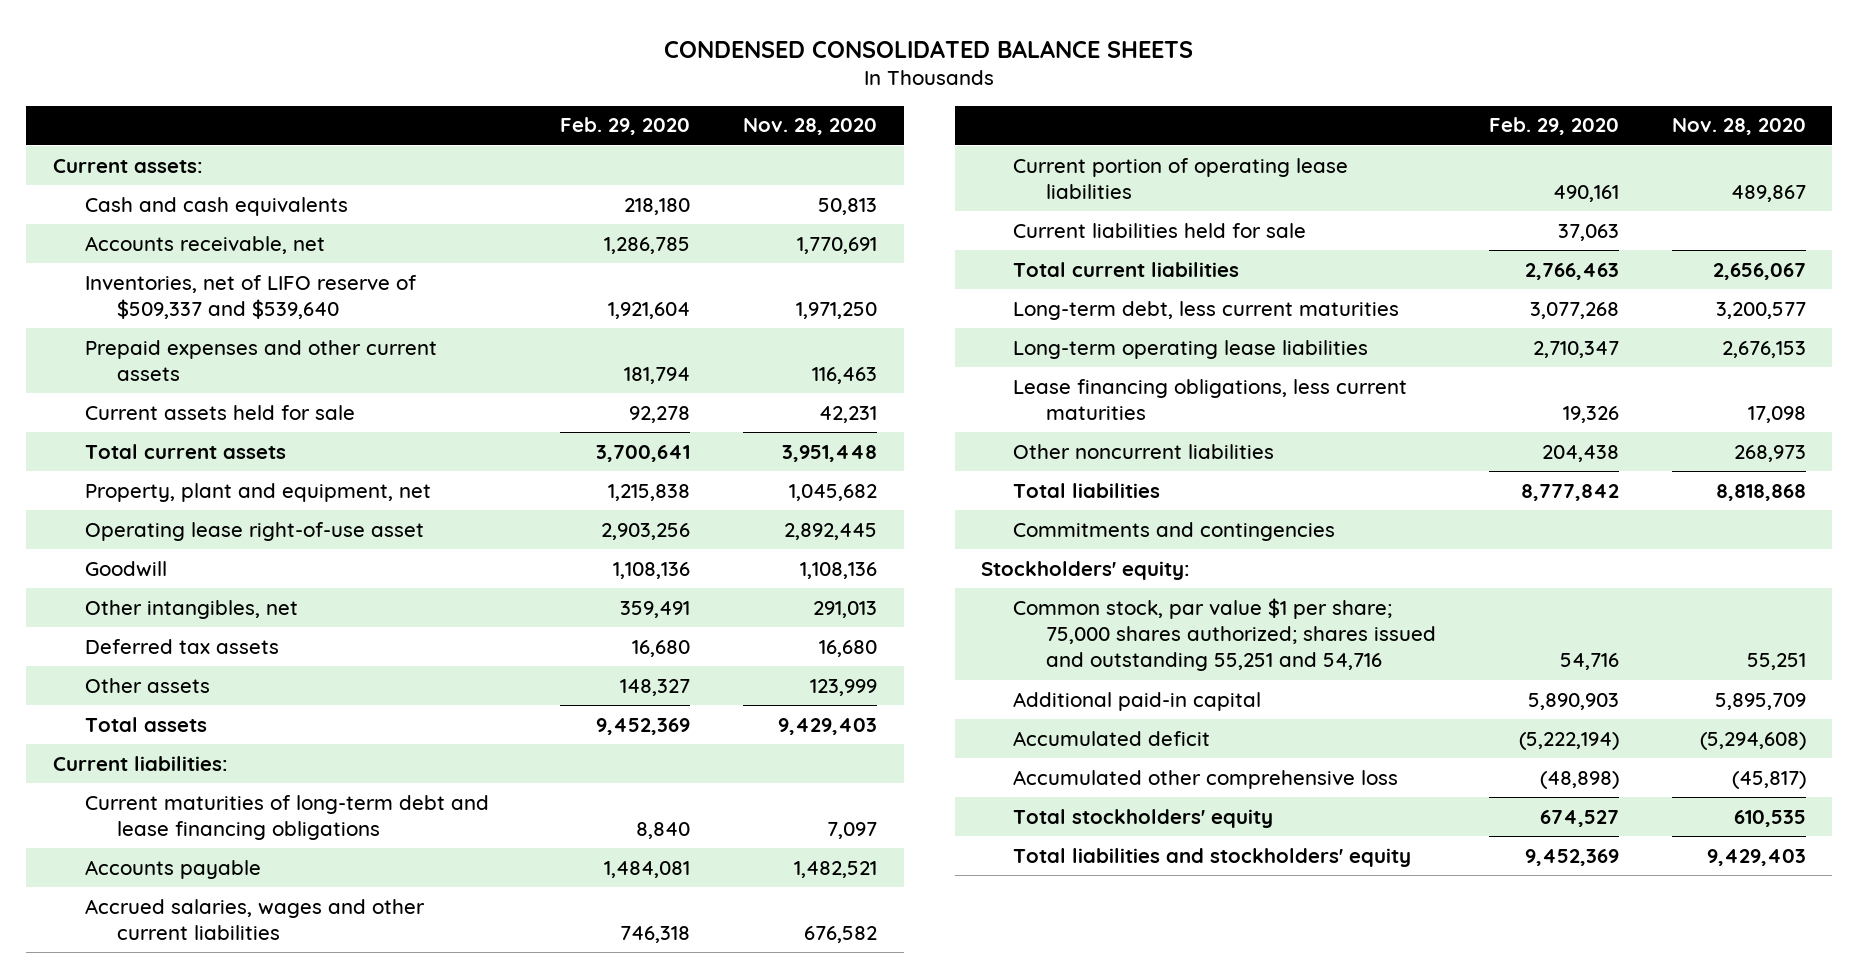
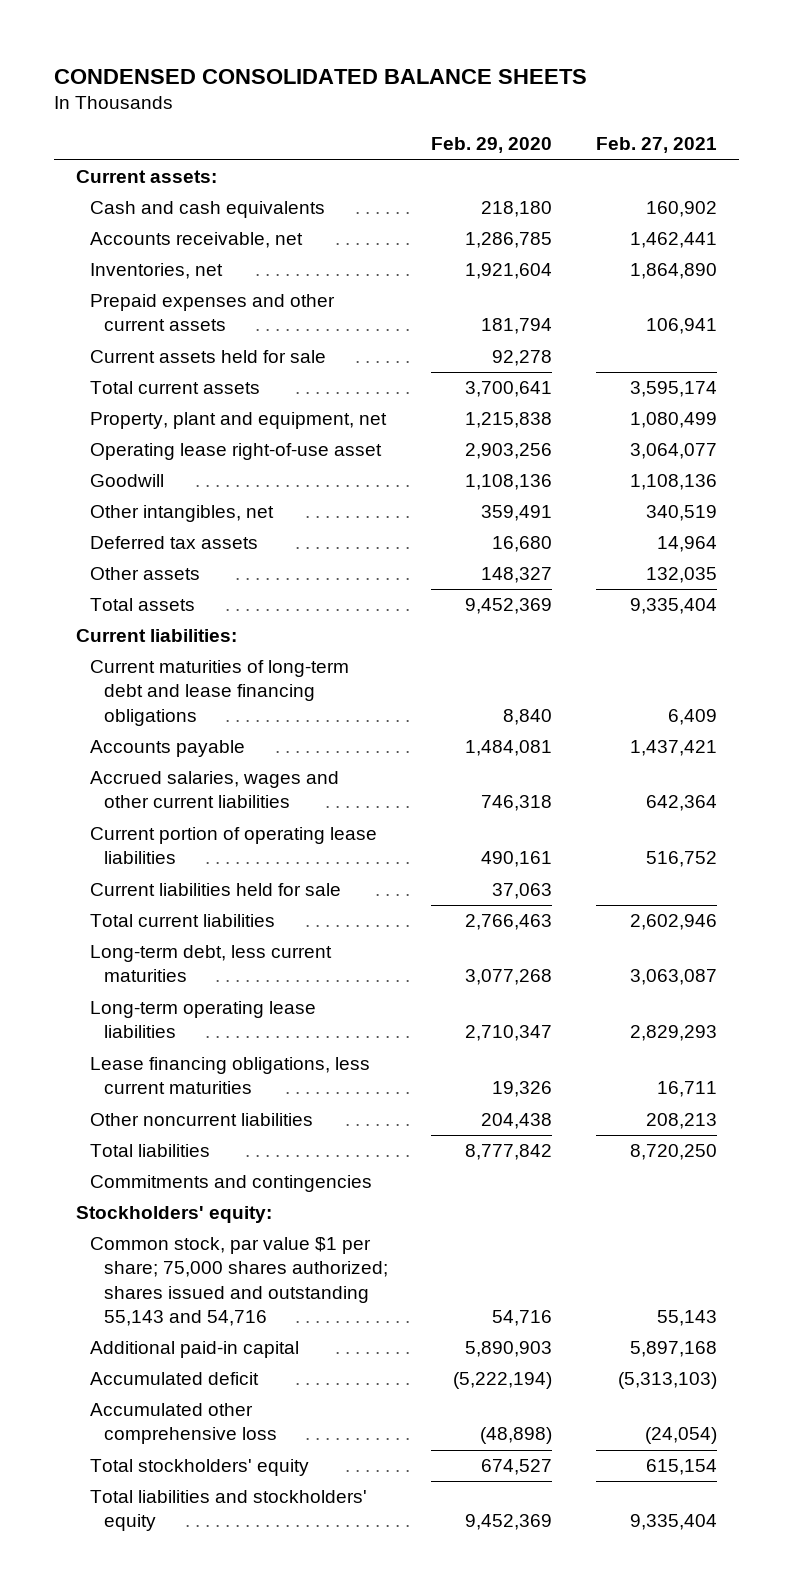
- | Feb. 29, 2020 | Nov. 28, 2020
+ | Feb. 29, 2020 | Feb. 27, 2021
- Inventories, net of LIFO reserve of $509,337 and $539,640 | 1,921,604 | 1,971,250
+ Inventories, net | 1,921,604 | 1,864,890
- Common stock, par value $1 per share; 75,000 shares authorized; shares issued and outstanding 55,251 and 54,716 | 54,716 | 55,251
+ Common stock, par value $1 per share; 75,000 shares authorized; shares issued and outstanding 55,143 and 54,716 | 54,716 | 55,143

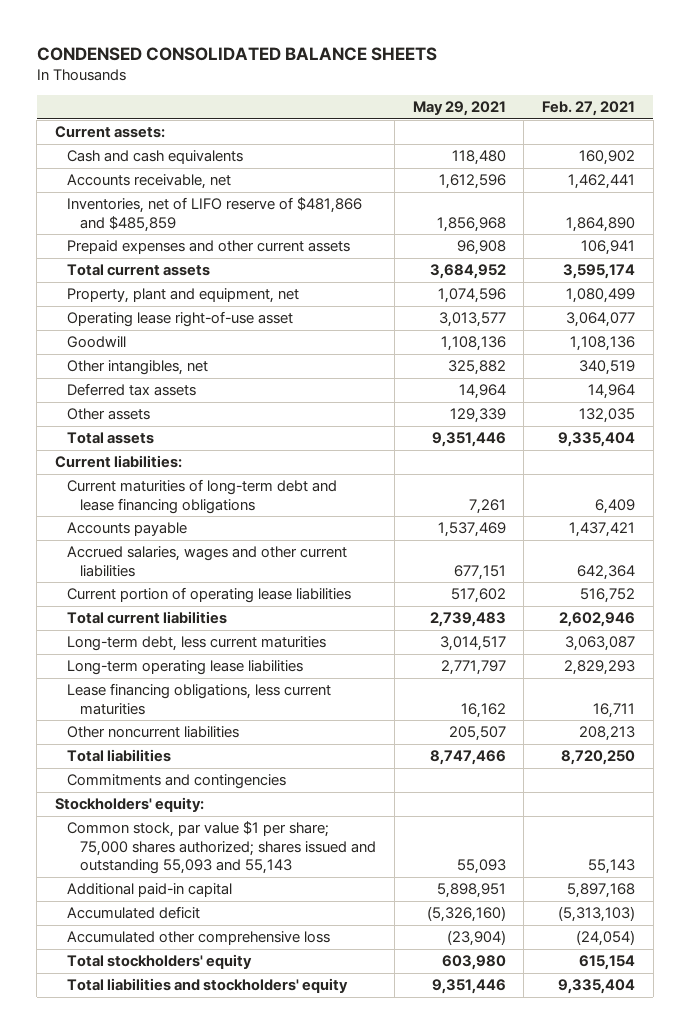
- | Feb. 29, 2020 | Feb. 27, 2021
+ | May 29, 2021 | Feb. 27, 2021
- Inventories, net | 1,921,604 | 1,864,890
+ Inventories, net of LIFO reserve of $481,866 and $485,859 | 1,856,968 | 1,864,890
- Current assets held for sale | 92,278 |
- Current liabilities held for sale | 37,063 |
- Common stock, par value $1 per share; 75,000 shares authorized; shares issued and outstanding 55,143 and 54,716 | 54,716 | 55,143
+ Common stock, par value $1 per share; 75,000 shares authorized; shares issued and outstanding 55,093 and 55,143 | 55,093 | 55,143

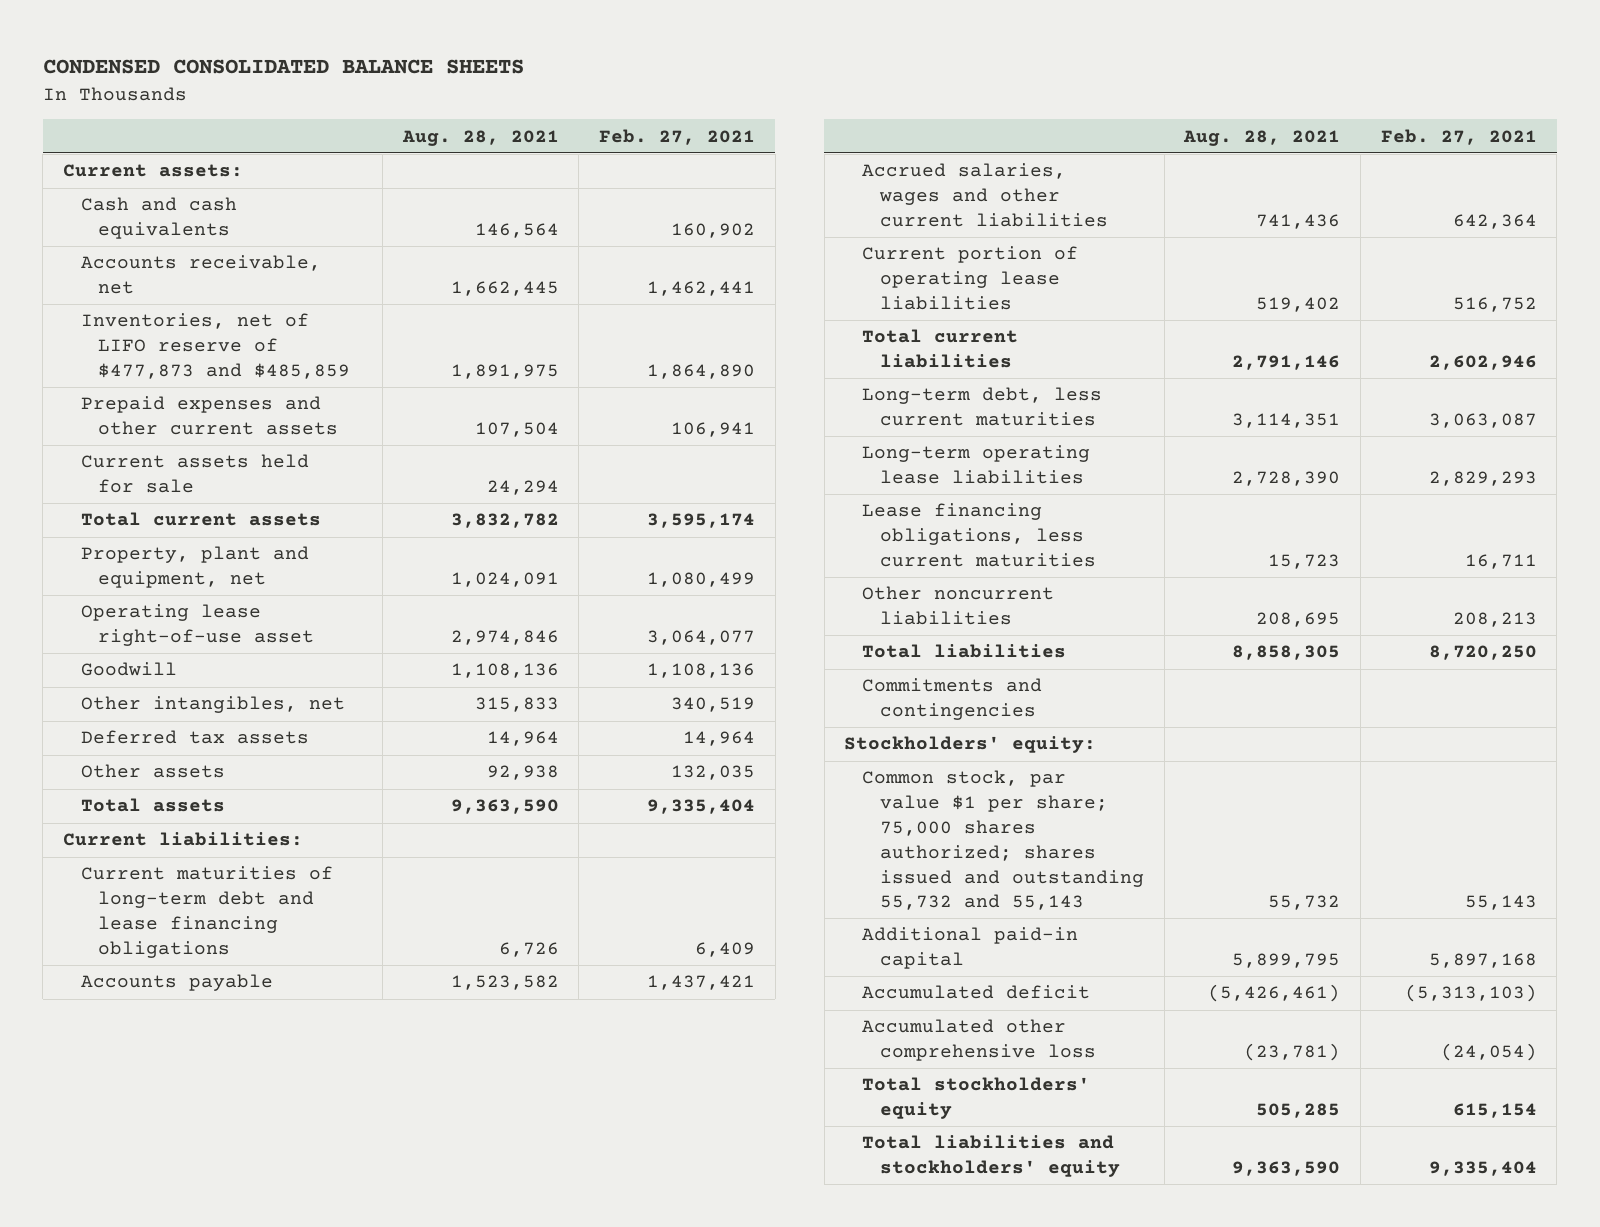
- | May 29, 2021 | Feb. 27, 2021
+ | Aug. 28, 2021 | Feb. 27, 2021
- Inventories, net of LIFO reserve of $481,866 and $485,859 | 1,856,968 | 1,864,890
+ Inventories, net of LIFO reserve of $477,873 and $485,859 | 1,891,975 | 1,864,890
+ Current assets held for sale | 24,294 |
- Common stock, par value $1 per share; 75,000 shares authorized; shares issued and outstanding 55,093 and 55,143 | 55,093 | 55,143
+ Common stock, par value $1 per share; 75,000 shares authorized; shares issued and outstanding 55,732 and 55,143 | 55,732 | 55,143

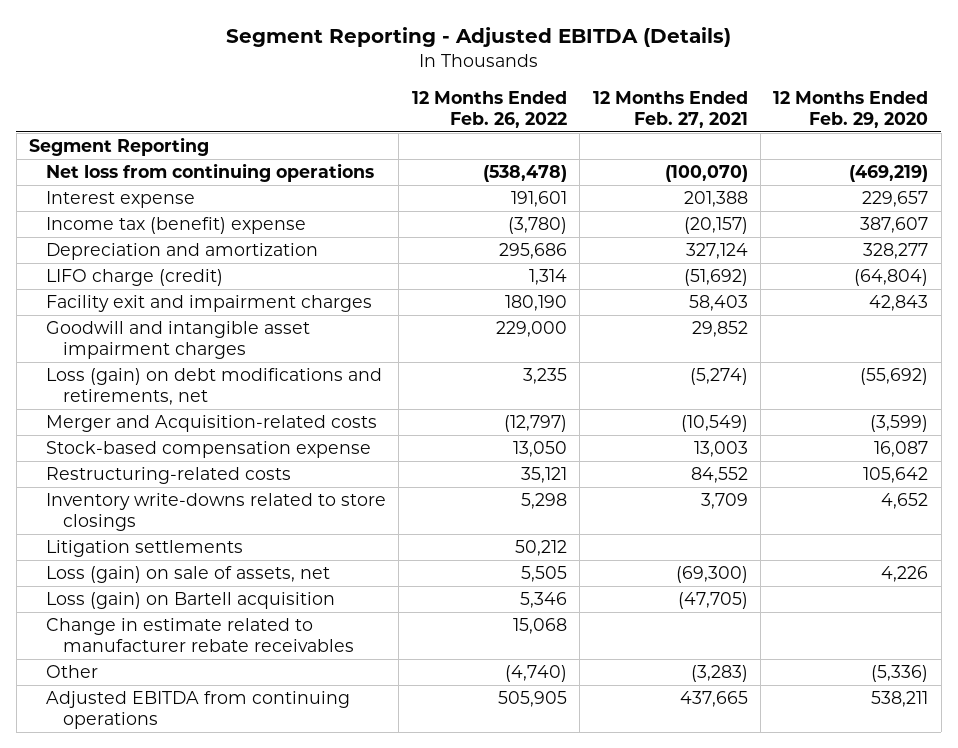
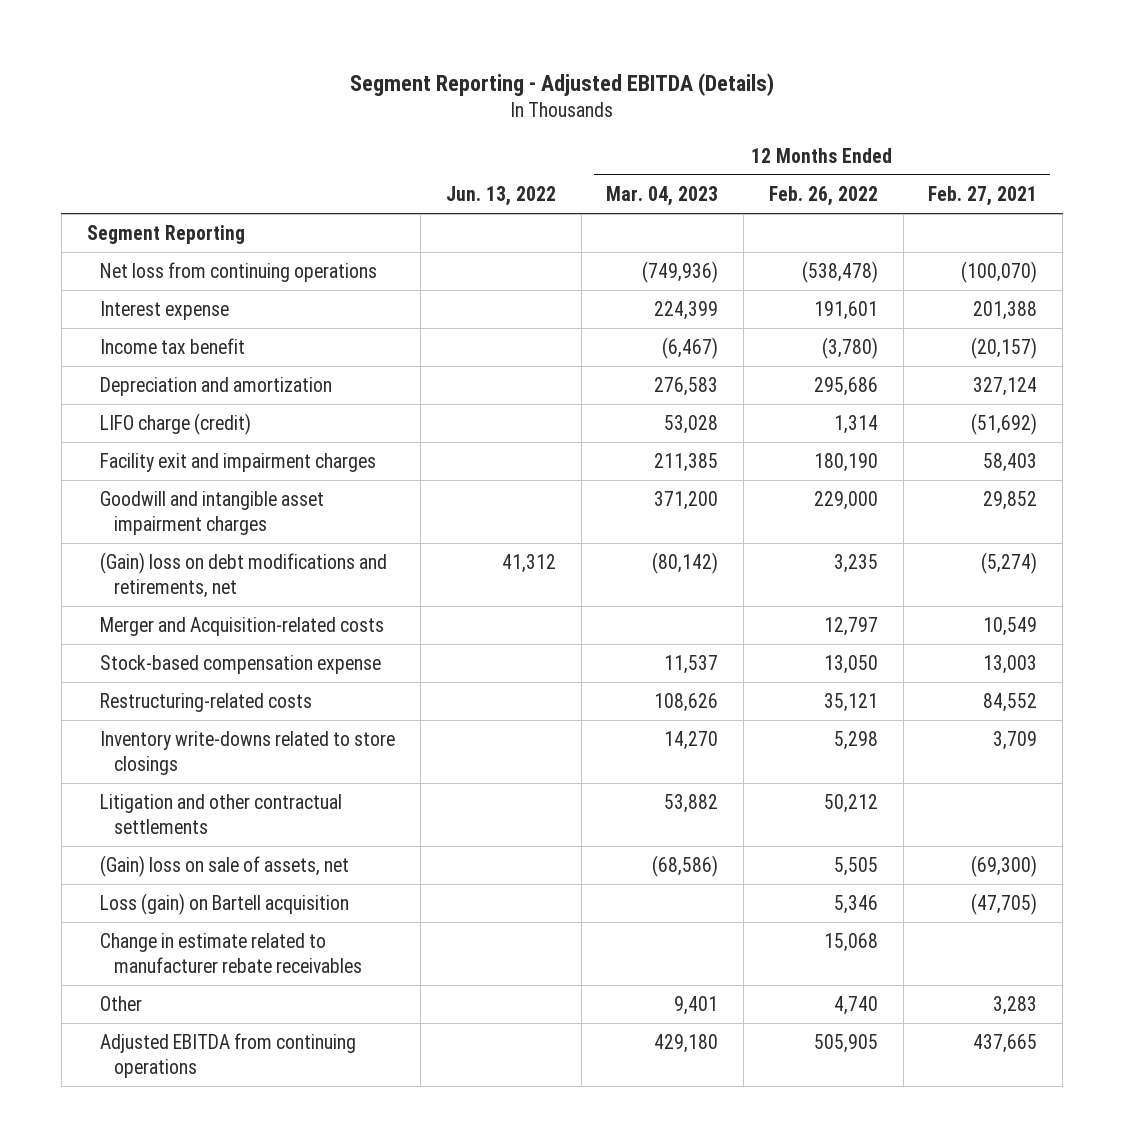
- | 12 Months Ended Feb. 26, 2022 | 12 Months Ended Feb. 27, 2021 | 12 Months Ended Feb. 29, 2020
+ | Jun. 13, 2022 | 12 Months Ended Mar. 04, 2023 | 12 Months Ended Feb. 26, 2022 | 12 Months Ended Feb. 27, 2021
- Income tax (benefit) expense | (3,780) | (20,157) | 387,607
+ Income tax benefit | | (6,467) | (3,780) | (20,157)
- Loss (gain) on debt modifications and retirements, net | 3,235 | (5,274) | (55,692)
- Merger and Acquisition-related costs | (12,797) | (10,549) | (3,599)
+ (Gain) loss on debt modifications and retirements, net | 41,312 | (80,142) | 3,235 | (5,274)
+ Merger and Acquisition-related costs | | | 12,797 | 10,549
- Litigation settlements | 50,212 | |
- Loss (gain) on sale of assets, net | 5,505 | (69,300) | 4,226
+ Litigation and other contractual settlements | | 53,882 | 50,212 |
+ (Gain) loss on sale of assets, net | | (68,586) | 5,505 | (69,300)
- Other | (4,740) | (3,283) | (5,336)
+ Other | | 9,401 | 4,740 | 3,283

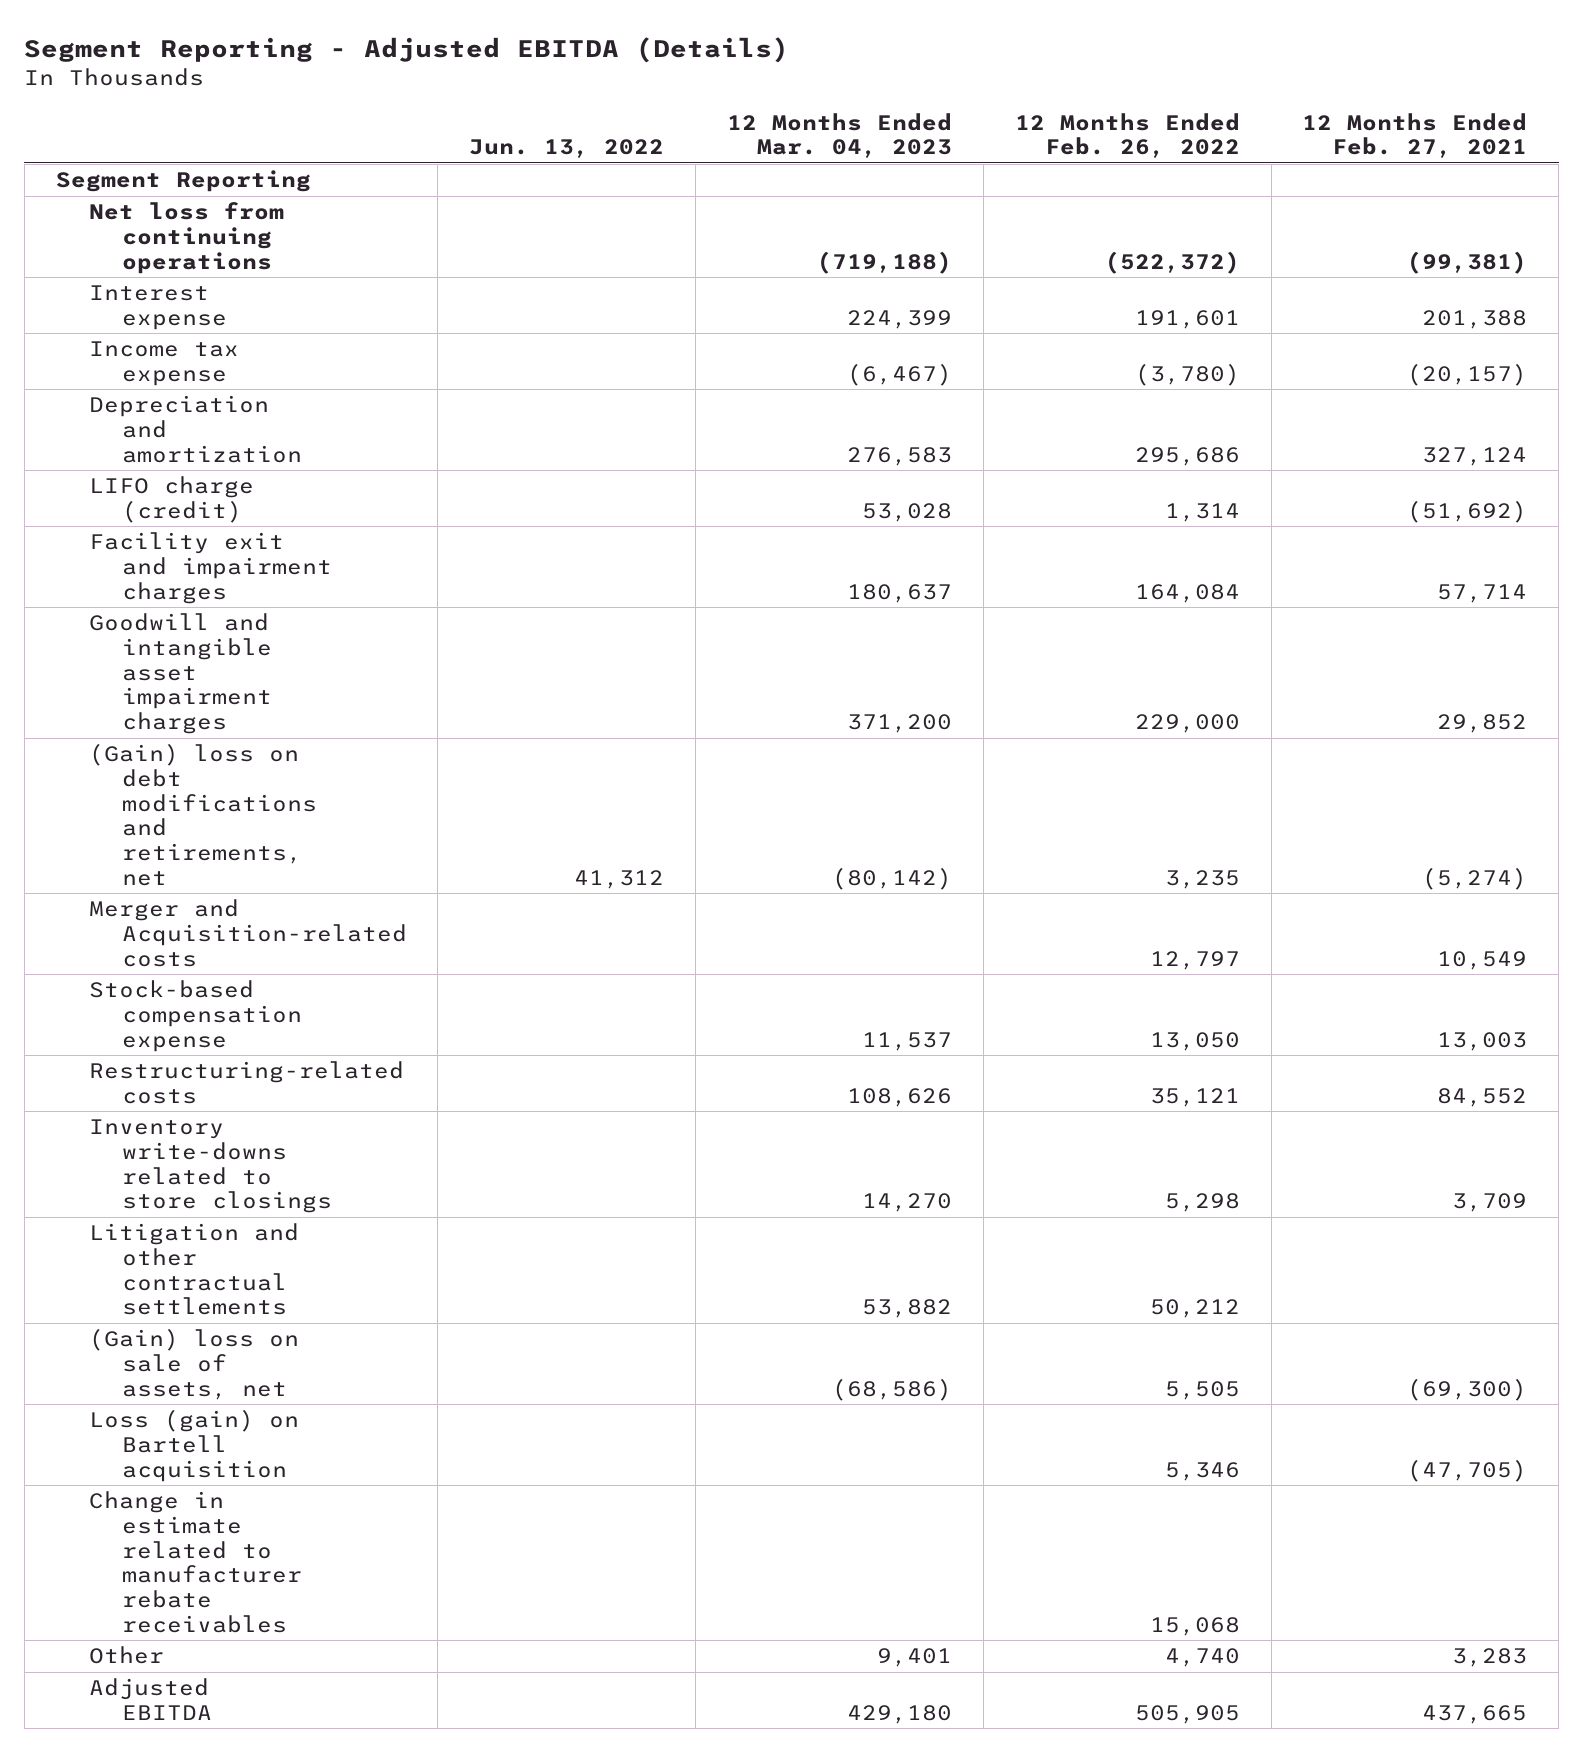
- Net loss from continuing operations | | (749,936) | (538,478) | (100,070)
+ Net loss from continuing operations | | (719,188) | (522,372) | (99,381)
- Income tax benefit | | (6,467) | (3,780) | (20,157)
+ Income tax expense | | (6,467) | (3,780) | (20,157)
- Facility exit and impairment charges | | 211,385 | 180,190 | 58,403
+ Facility exit and impairment charges | | 180,637 | 164,084 | 57,714
- Adjusted EBITDA from continuing operations | | 429,180 | 505,905 | 437,665
+ Adjusted EBITDA | | 429,180 | 505,905 | 437,665

